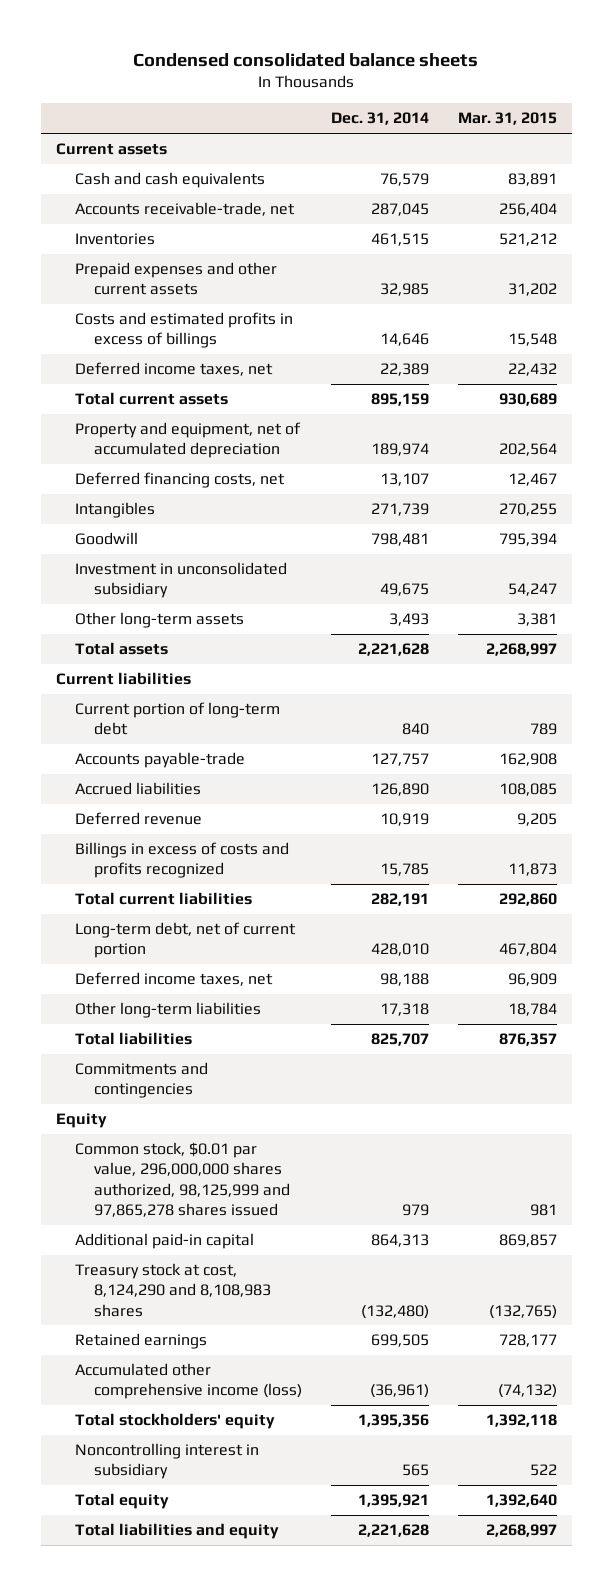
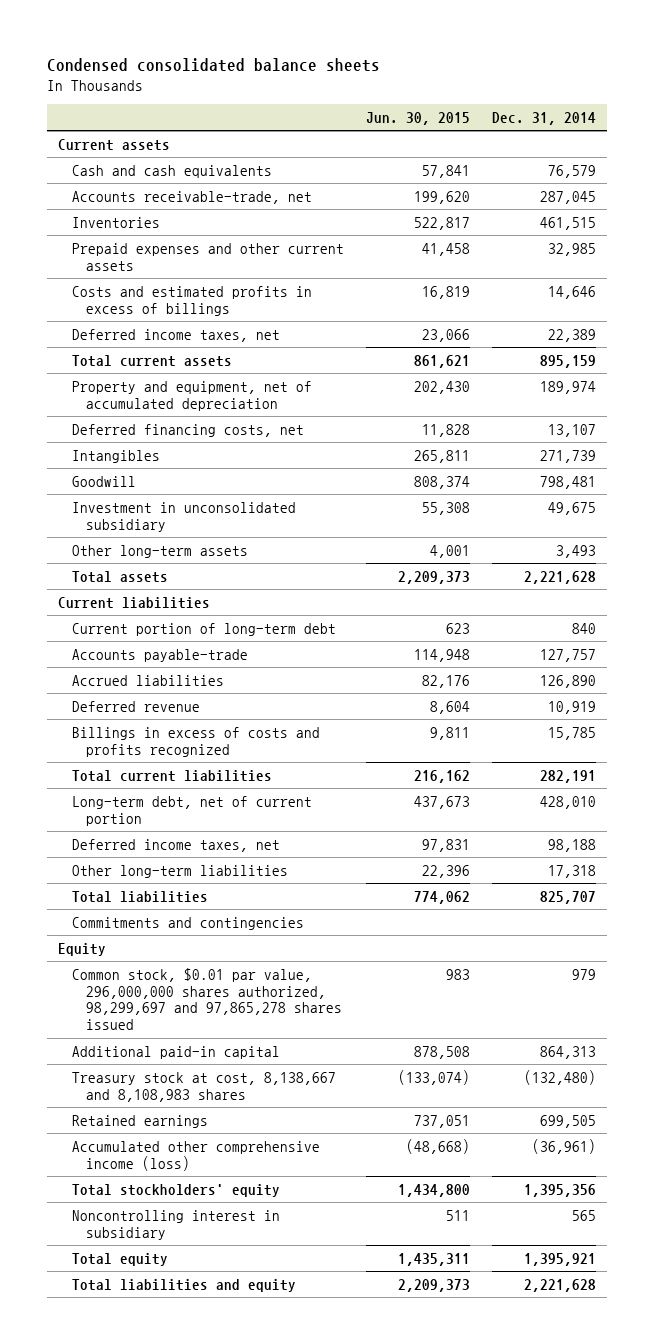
- | Dec. 31, 2014 | Mar. 31, 2015
+ | Jun. 30, 2015 | Dec. 31, 2014
- Common stock, $0.01 par value, 296,000,000 shares authorized, 98,125,999 and 97,865,278 shares issued | 979 | 981
+ Common stock, $0.01 par value, 296,000,000 shares authorized, 98,299,697 and 97,865,278 shares issued | 983 | 979
- Treasury stock at cost, 8,124,290 and 8,108,983 shares | (132,480) | (132,765)
+ Treasury stock at cost, 8,138,667 and 8,108,983 shares | (133,074) | (132,480)

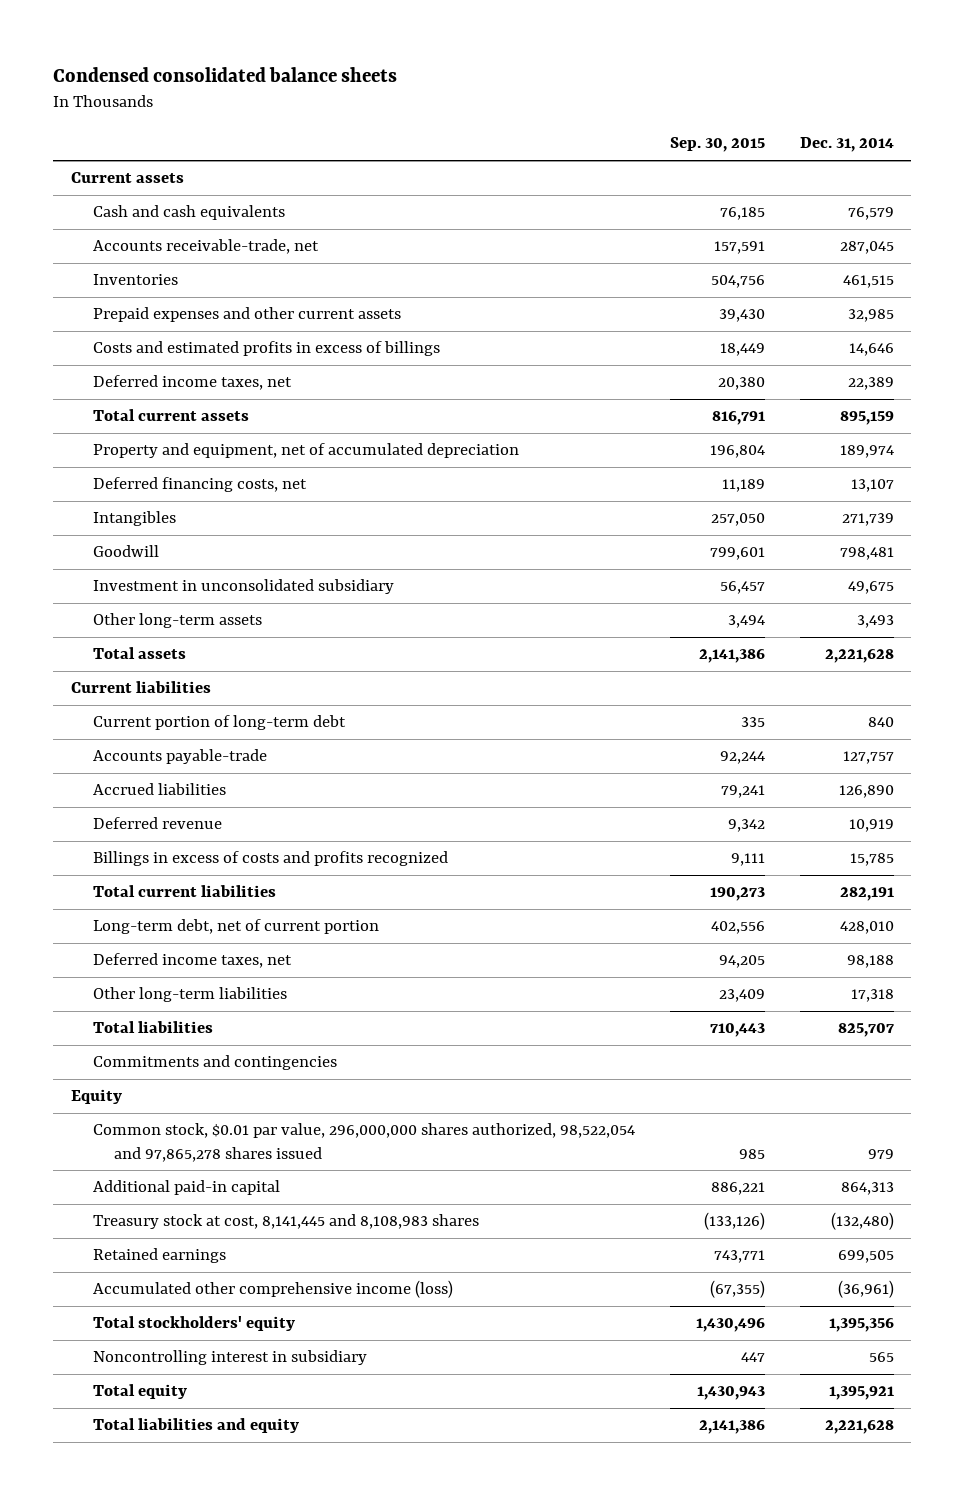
- | Jun. 30, 2015 | Dec. 31, 2014
+ | Sep. 30, 2015 | Dec. 31, 2014
- Common stock, $0.01 par value, 296,000,000 shares authorized, 98,299,697 and 97,865,278 shares issued | 983 | 979
+ Common stock, $0.01 par value, 296,000,000 shares authorized, 98,522,054 and 97,865,278 shares issued | 985 | 979
- Treasury stock at cost, 8,138,667 and 8,108,983 shares | (133,074) | (132,480)
+ Treasury stock at cost, 8,141,445 and 8,108,983 shares | (133,126) | (132,480)

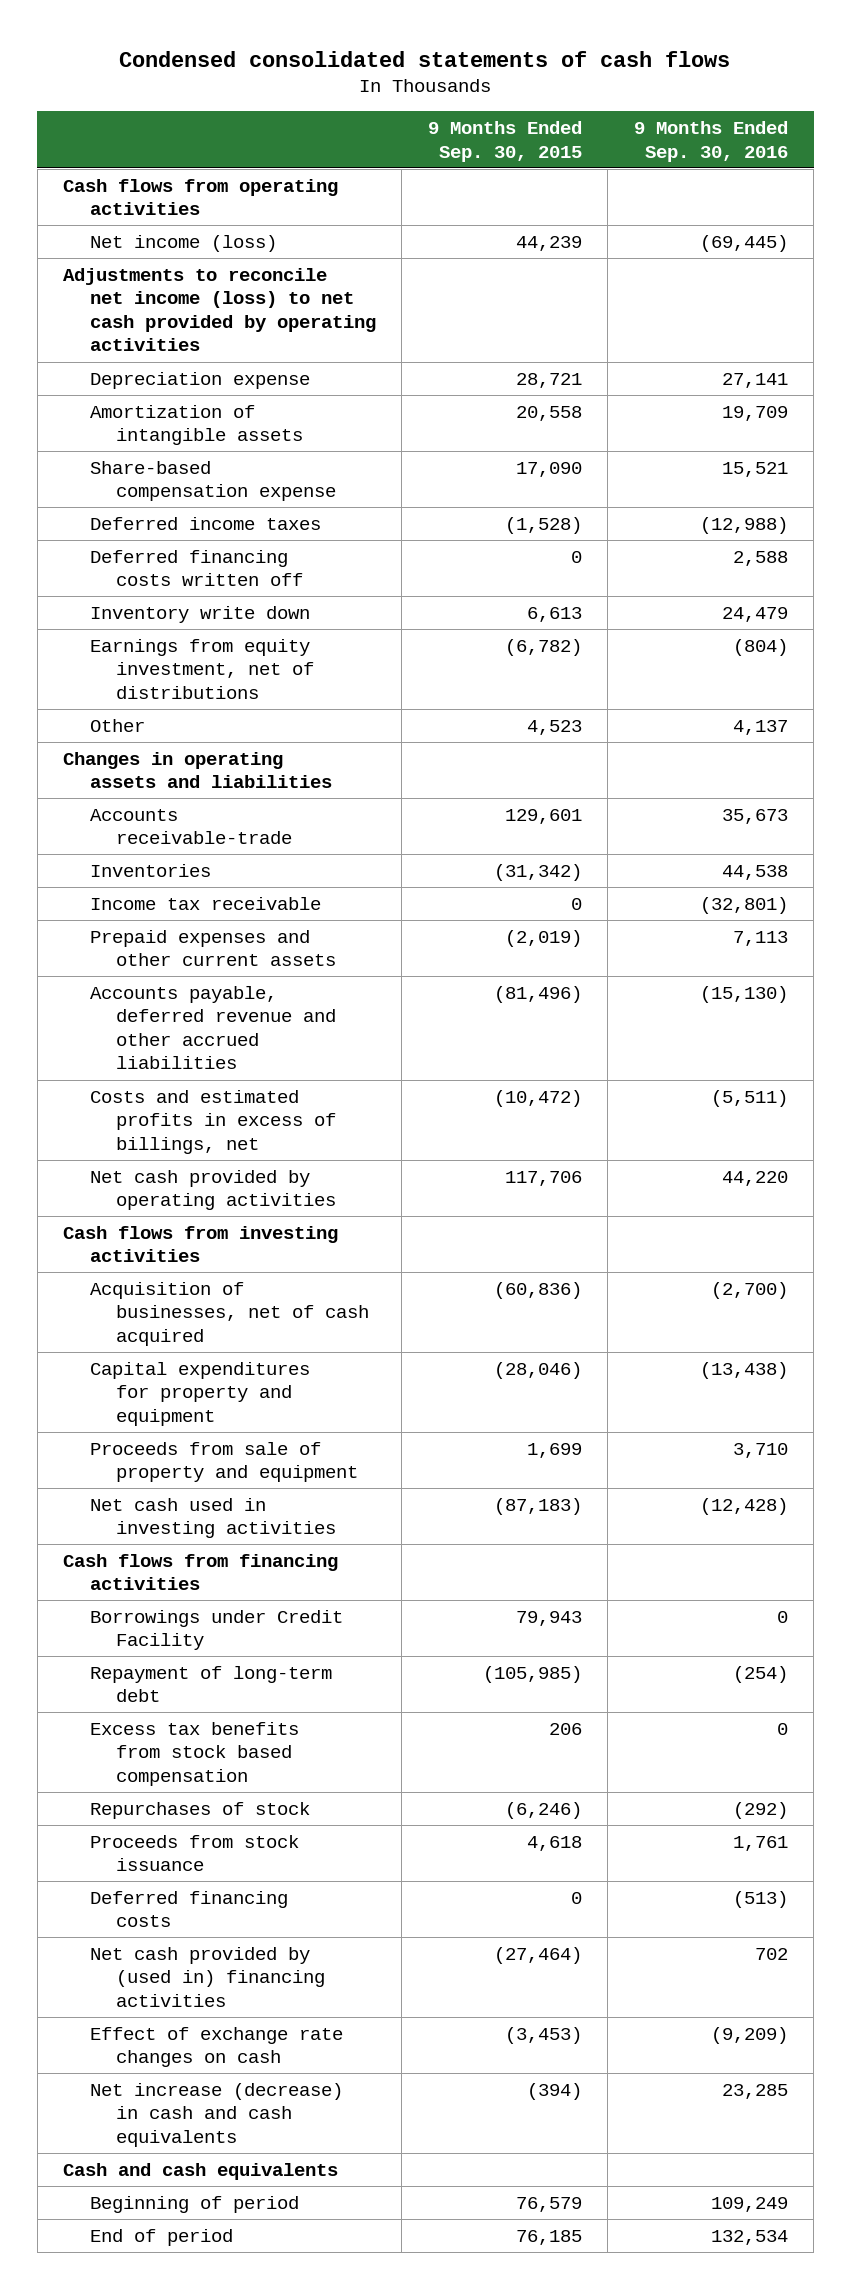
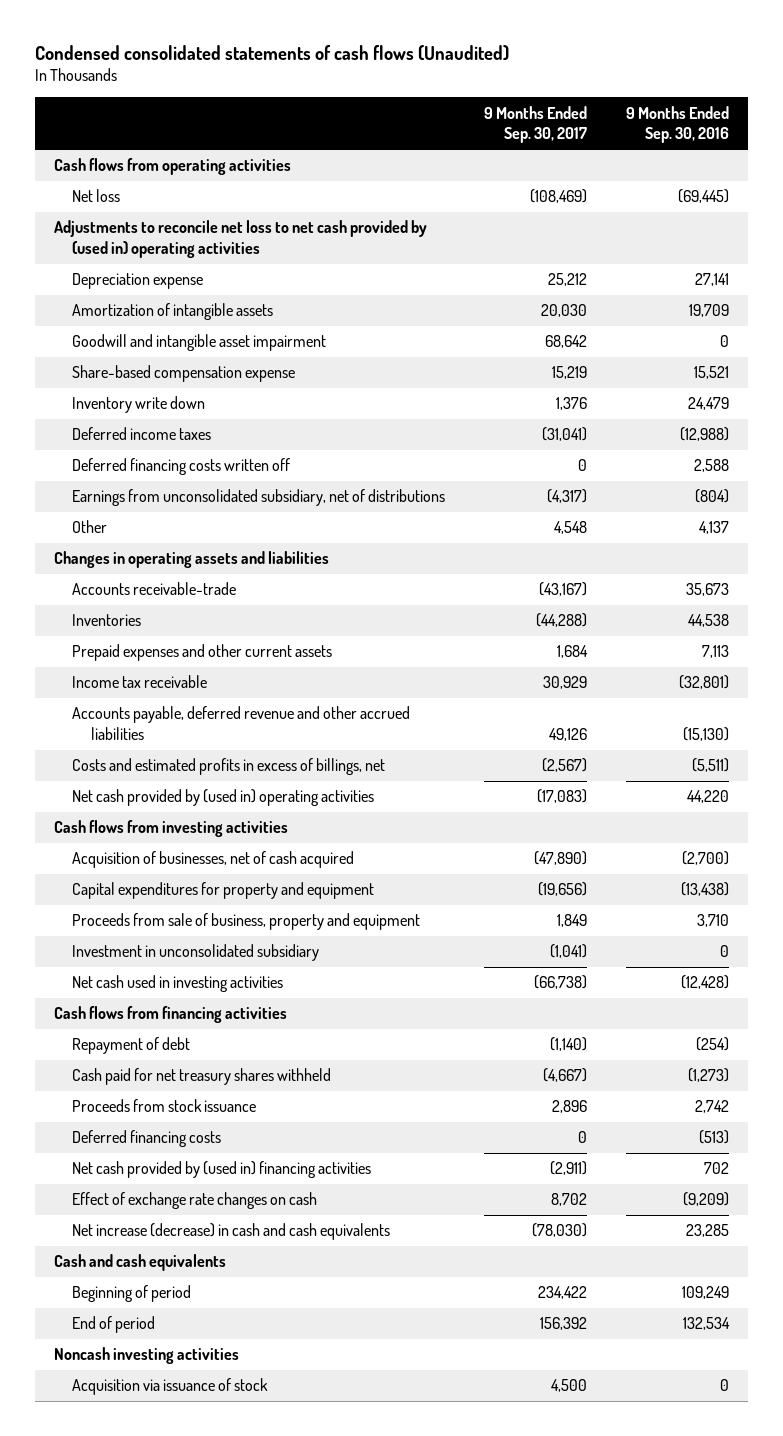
- Condensed consolidated statements of cash flows
+ Condensed consolidated statements of cash flows (Unaudited)
- | 9 Months Ended Sep. 30, 2015 | 9 Months Ended Sep. 30, 2016
+ | 9 Months Ended Sep. 30, 2017 | 9 Months Ended Sep. 30, 2016
- Net income (loss) | 44,239 | (69,445)
- Adjustments to reconcile net income (loss) to net cash provided by operating activities
+ Net loss | (108,469) | (69,445)
+ Adjustments to reconcile net loss to net cash provided by (used in) operating activities
+ Goodwill and intangible asset impairment | 68,642 | 0
moved up: Inventory write down | 1,376 | 24,479
- Earnings from equity investment, net of distributions | (6,782) | (804)
+ Earnings from unconsolidated subsidiary, net of distributions | (4,317) | (804)
moved down: Income tax receivable | 30,929 | (32,801)
- Net cash provided by operating activities | 117,706 | 44,220
+ Net cash provided by (used in) operating activities | (17,083) | 44,220
- Proceeds from sale of property and equipment | 1,699 | 3,710
+ Proceeds from sale of business, property and equipment | 1,849 | 3,710
+ Investment in unconsolidated subsidiary | (1,041) | 0
- Borrowings under Credit Facility | 79,943 | 0
- Repayment of long-term debt | (105,985) | (254)
- Excess tax benefits from stock based compensation | 206 | 0
- Repurchases of stock | (6,246) | (292)
- Proceeds from stock issuance | 4,618 | 1,761
+ Repayment of debt | (1,140) | (254)
+ Cash paid for net treasury shares withheld | (4,667) | (1,273)
+ Proceeds from stock issuance | 2,896 | 2,742
+ Noncash investing activities
+ Acquisition via issuance of stock | 4,500 | 0

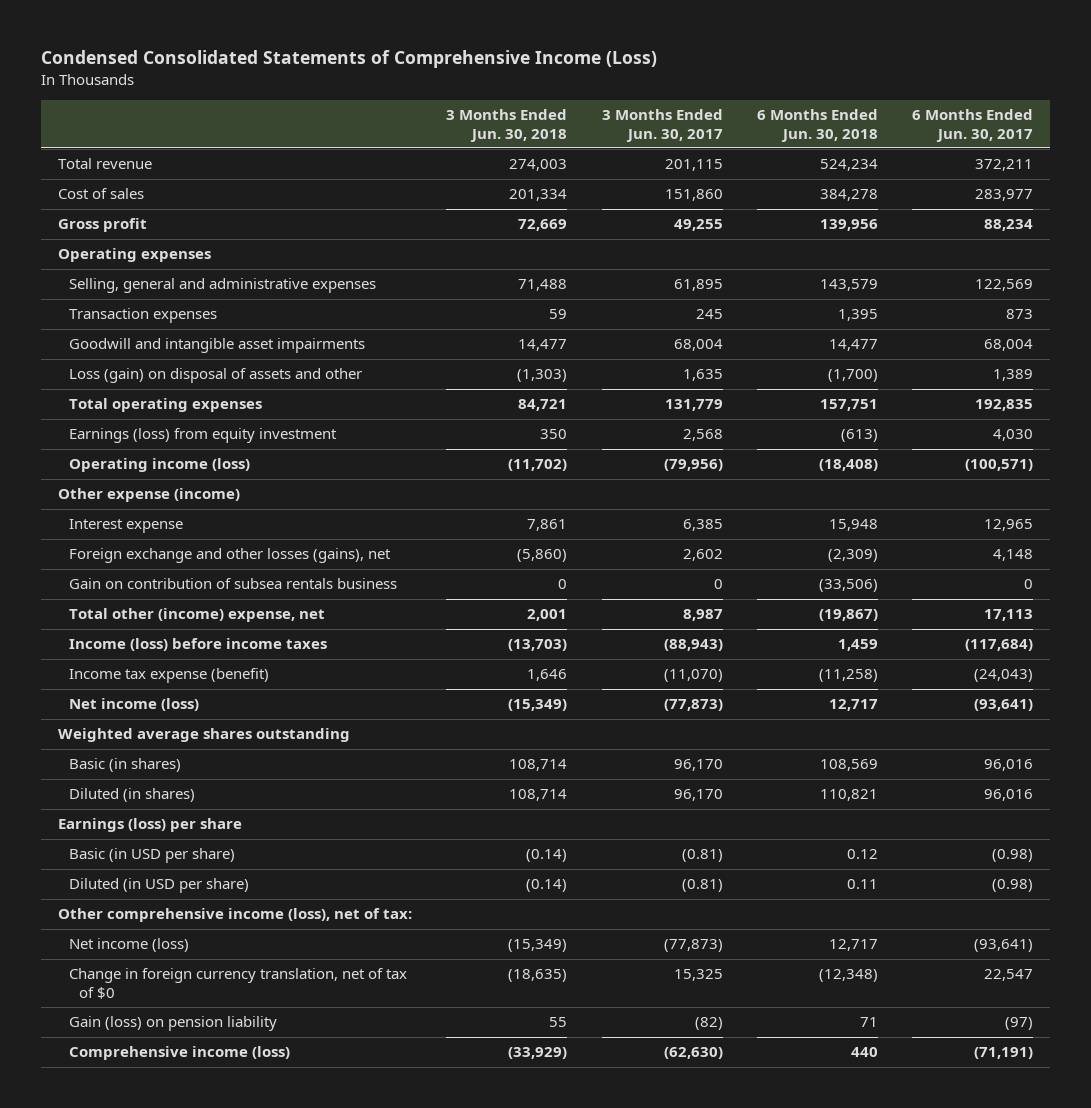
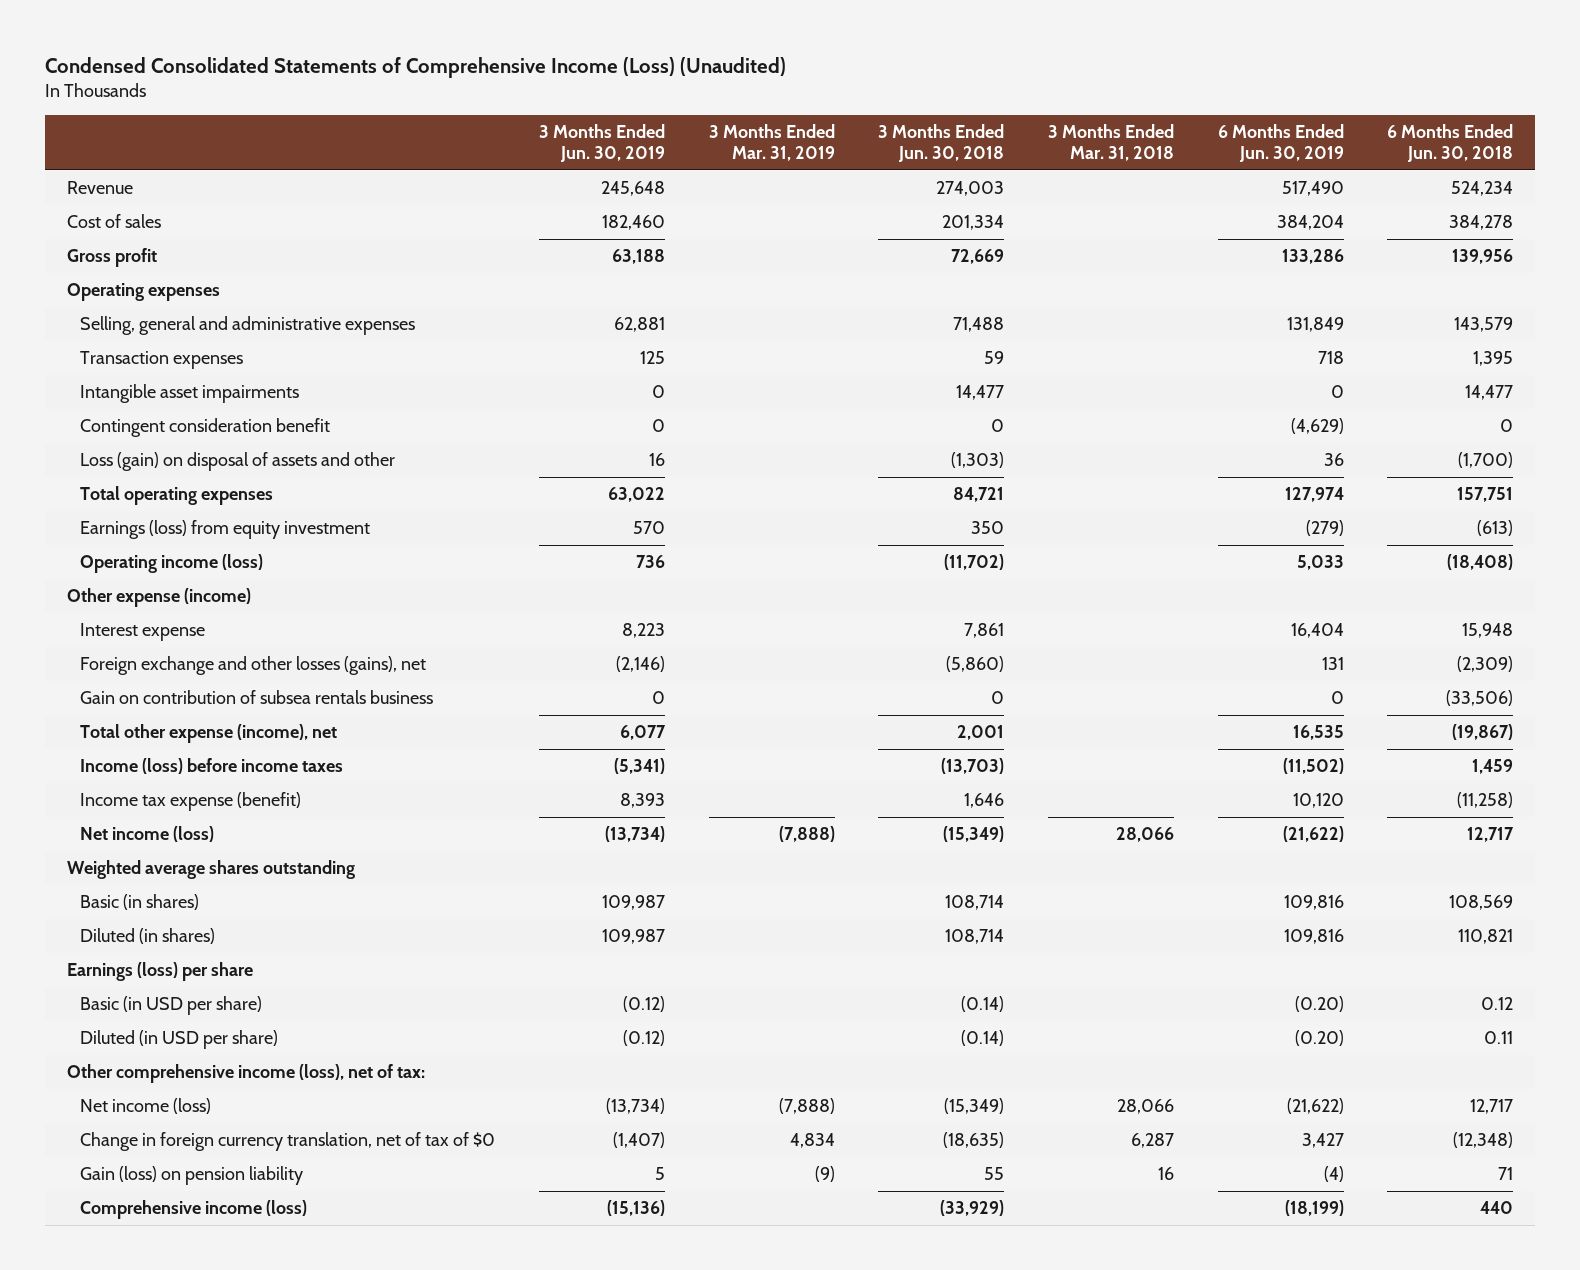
- Condensed Consolidated Statements of Comprehensive Income (Loss)
+ Condensed Consolidated Statements of Comprehensive Income (Loss) (Unaudited)
- | 3 Months Ended Jun. 30, 2018 | 3 Months Ended Jun. 30, 2017 | 6 Months Ended Jun. 30, 2018 | 6 Months Ended Jun. 30, 2017
+ | 3 Months Ended Jun. 30, 2019 | 3 Months Ended Mar. 31, 2019 | 3 Months Ended Jun. 30, 2018 | 3 Months Ended Mar. 31, 2018 | 6 Months Ended Jun. 30, 2019 | 6 Months Ended Jun. 30, 2018
- Total revenue | 274,003 | 201,115 | 524,234 | 372,211
+ Revenue | 245,648 | | 274,003 | | 517,490 | 524,234
- Goodwill and intangible asset impairments | 14,477 | 68,004 | 14,477 | 68,004
+ Intangible asset impairments | 0 | | 14,477 | | 0 | 14,477
+ Contingent consideration benefit | 0 | | 0 | | (4,629) | 0
- Total other (income) expense, net | 2,001 | 8,987 | (19,867) | 17,113
+ Total other expense (income), net | 6,077 | | 2,001 | | 16,535 | (19,867)

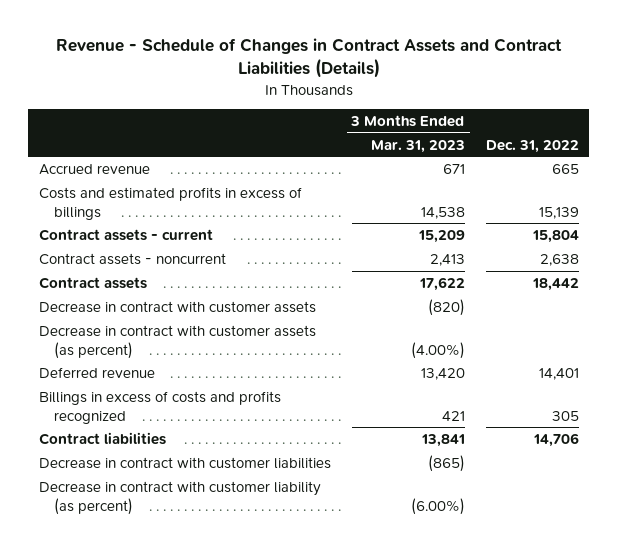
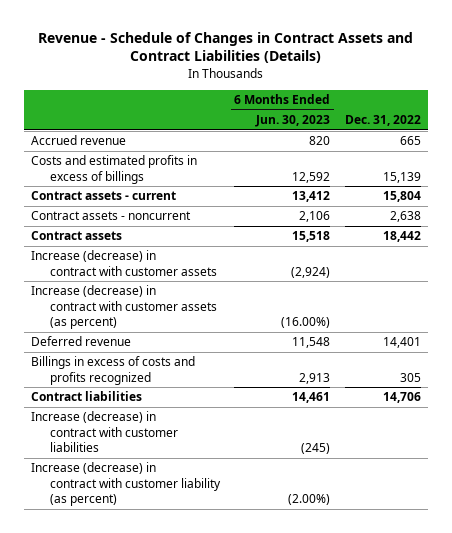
- | 3 Months Ended Mar. 31, 2023 | Dec. 31, 2022
+ | 6 Months Ended Jun. 30, 2023 | Dec. 31, 2022
- Decrease in contract with customer assets | (820) |
- Decrease in contract with customer assets (as percent) | (4.00%) |
+ Increase (decrease) in contract with customer assets | (2,924) |
+ Increase (decrease) in contract with customer assets (as percent) | (16.00%) |
- Decrease in contract with customer liabilities | (865) |
- Decrease in contract with customer liability (as percent) | (6.00%) |
+ Increase (decrease) in contract with customer liabilities | (245) |
+ Increase (decrease) in contract with customer liability (as percent) | (2.00%) |

